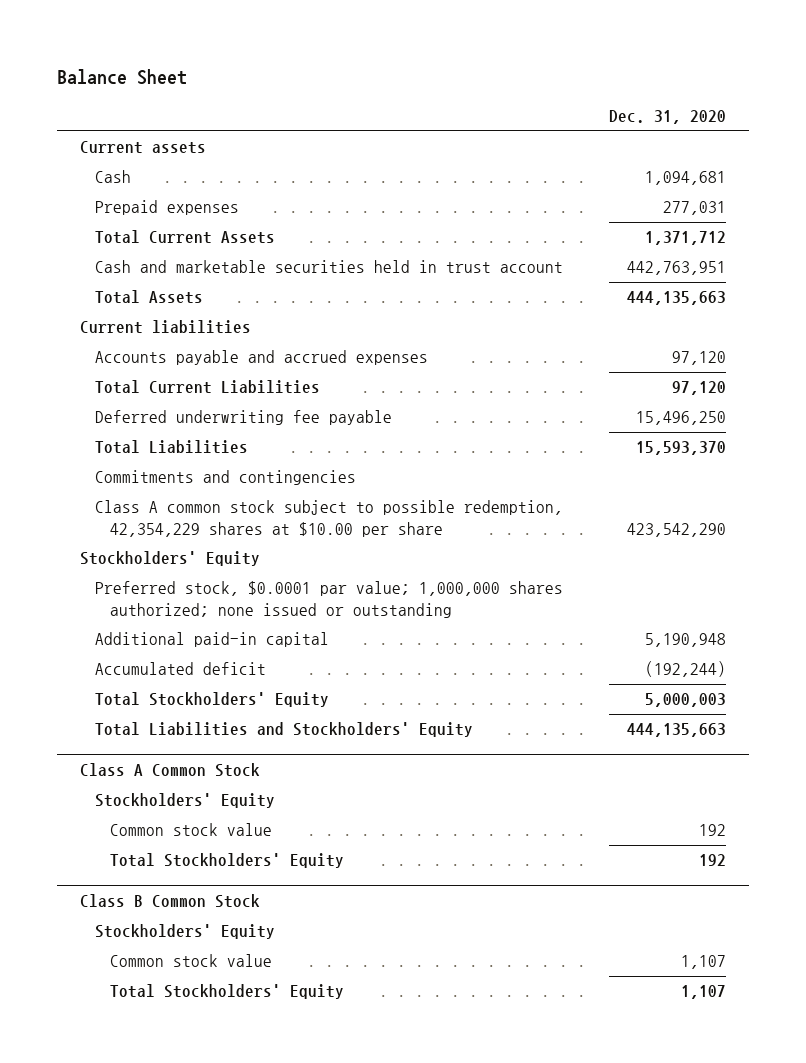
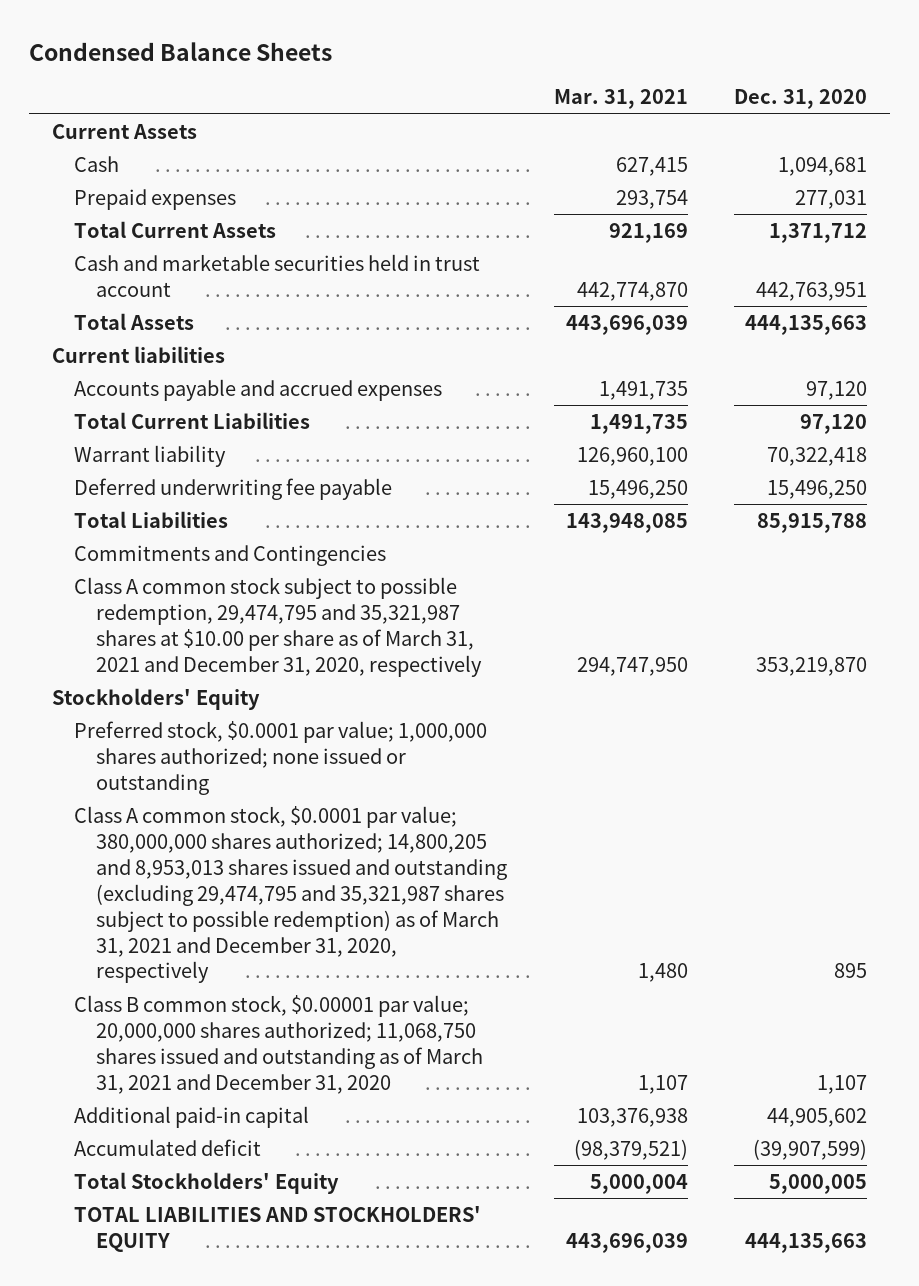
- Balance Sheet
+ Condensed Balance Sheets
- | Dec. 31, 2020
+ | Mar. 31, 2021 | Dec. 31, 2020
- Current assets
+ Current Assets
+ Warrant liability | 126,960,100 | 70,322,418
- Total Liabilities | 15,593,370
- Commitments and contingencies
- Class A common stock subject to possible redemption, 42,354,229 shares at $10.00 per share | 423,542,290
+ Total Liabilities | 143,948,085 | 85,915,788
+ Commitments and Contingencies
+ Class A common stock subject to possible redemption, 29,474,795 and 35,321,987 shares at $10.00 per share as of March 31, 2021 and December 31, 2020, respectively | 294,747,950 | 353,219,870
- Additional paid-in capital | 5,190,948
- Accumulated deficit | (192,244)
- Total Stockholders' Equity | 5,000,003
- Total Liabilities and Stockholders' Equity | 444,135,663
- Class A Common Stock
- Stockholders' Equity
- Common stock value | 192
- Total Stockholders' Equity | 192
- Class B Common Stock
- Stockholders' Equity
- Common stock value | 1,107
- Total Stockholders' Equity | 1,107
+ Class A common stock, $0.0001 par value; 380,000,000 shares authorized; 14,800,205 and 8,953,013 shares issued and outstanding (excluding 29,474,795 and 35,321,987 shares subject to possible redemption) as of March 31, 2021 and December 31, 2020, respectively | 1,480 | 895
+ Class B common stock, $0.00001 par value; 20,000,000 shares authorized; 11,068,750 shares issued and outstanding as of March 31, 2021 and December 31, 2020 | 1,107 | 1,107
+ Additional paid-in capital | 103,376,938 | 44,905,602
+ Accumulated deficit | (98,379,521) | (39,907,599)
+ Total Stockholders' Equity | 5,000,004 | 5,000,005
+ TOTAL LIABILITIES AND STOCKHOLDERS' EQUITY | 443,696,039 | 444,135,663

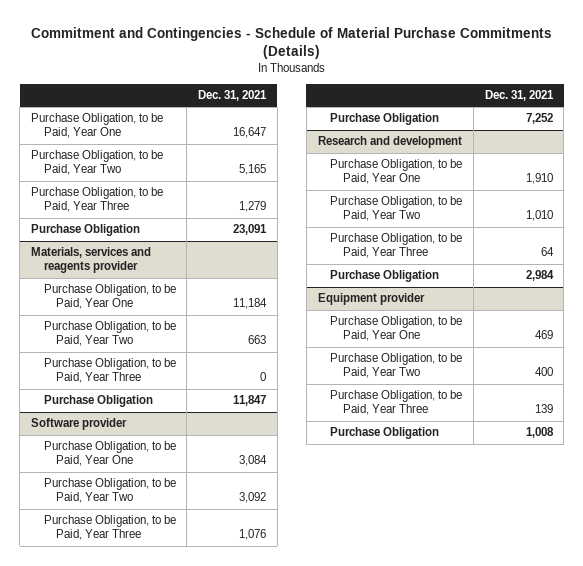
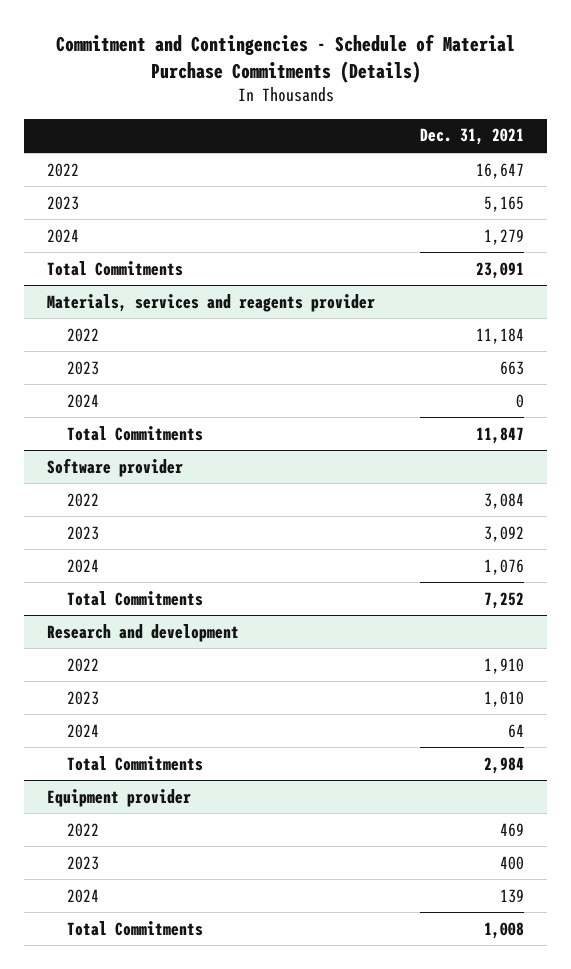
- Purchase Obligation, to be Paid, Year One | 16,647
- Purchase Obligation, to be Paid, Year Two | 5,165
- Purchase Obligation, to be Paid, Year Three | 1,279
- Purchase Obligation | 23,091
+ 2022 | 16,647
+ 2023 | 5,165
+ 2024 | 1,279
+ Total Commitments | 23,091
@ Materials, services and reagents provider
- Purchase Obligation, to be Paid, Year One | 11,184
- Purchase Obligation, to be Paid, Year Two | 663
- Purchase Obligation, to be Paid, Year Three | 0
- Purchase Obligation | 11,847
+ 2022 | 11,184
+ 2023 | 663
+ 2024 | 0
+ Total Commitments | 11,847
@ Software provider
- Purchase Obligation, to be Paid, Year One | 3,084
- Purchase Obligation, to be Paid, Year Two | 3,092
- Purchase Obligation, to be Paid, Year Three | 1,076
- Purchase Obligation | 7,252
+ 2022 | 3,084
+ 2023 | 3,092
+ 2024 | 1,076
+ Total Commitments | 7,252
@ Research and development
- Purchase Obligation, to be Paid, Year One | 1,910
- Purchase Obligation, to be Paid, Year Two | 1,010
- Purchase Obligation, to be Paid, Year Three | 64
- Purchase Obligation | 2,984
+ 2022 | 1,910
+ 2023 | 1,010
+ 2024 | 64
+ Total Commitments | 2,984
@ Equipment provider
- Purchase Obligation, to be Paid, Year One | 469
- Purchase Obligation, to be Paid, Year Two | 400
- Purchase Obligation, to be Paid, Year Three | 139
- Purchase Obligation | 1,008
+ 2022 | 469
+ 2023 | 400
+ 2024 | 139
+ Total Commitments | 1,008

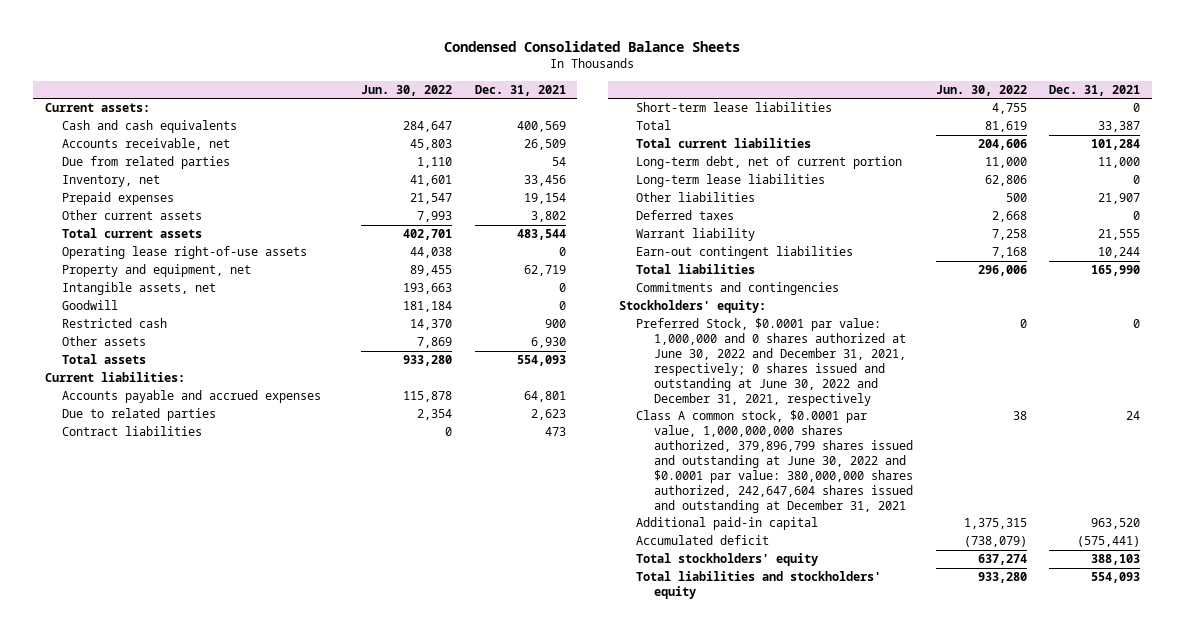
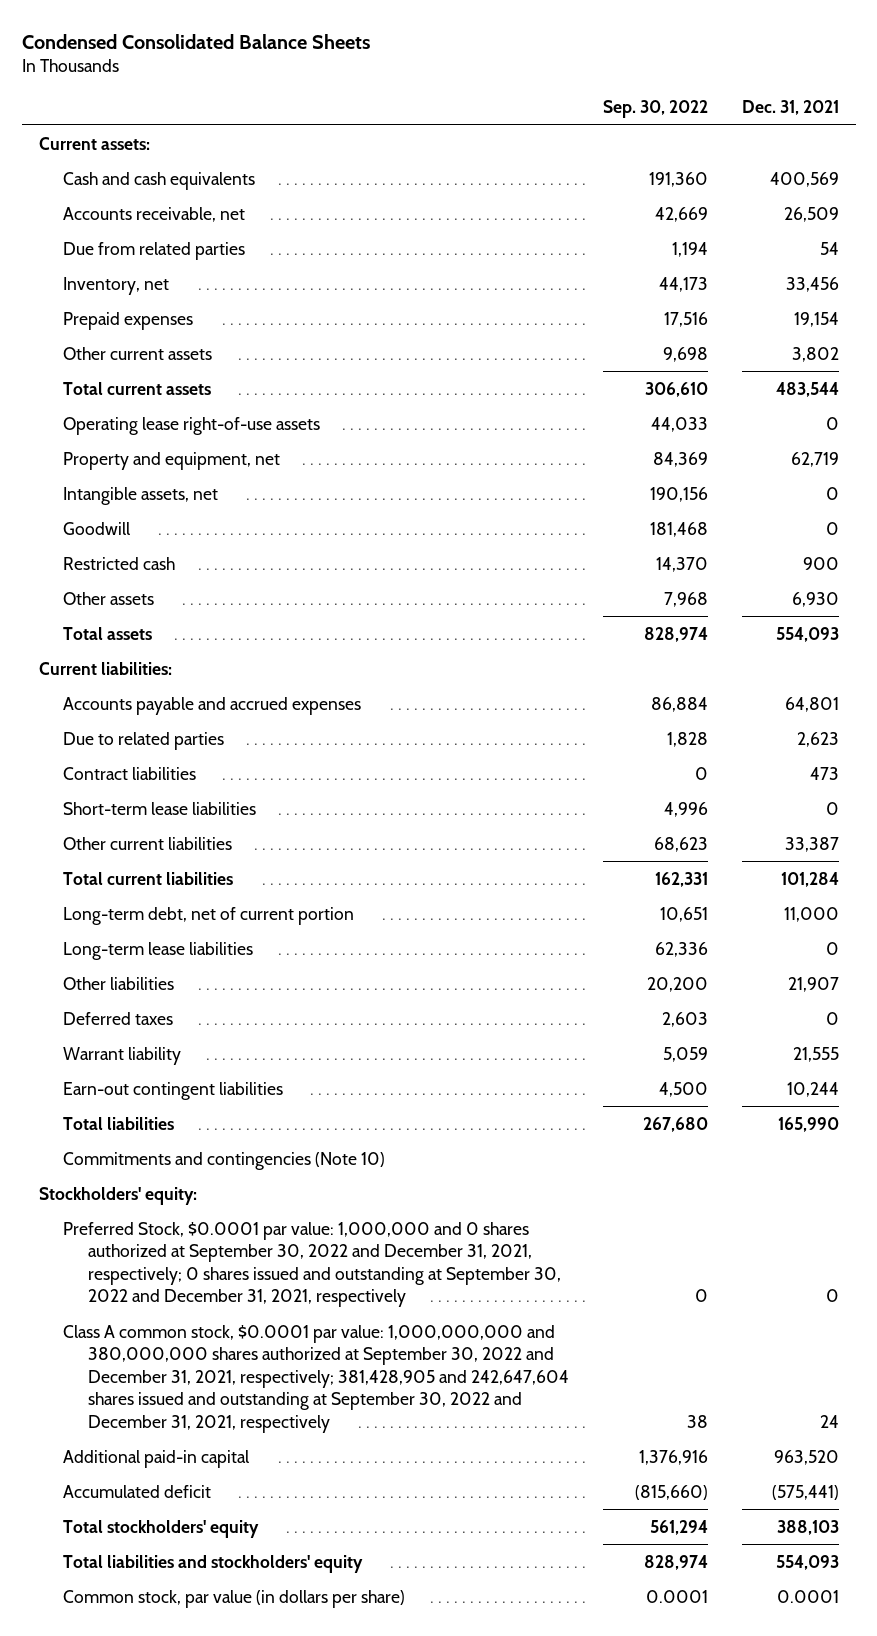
- | Jun. 30, 2022 | Dec. 31, 2021
+ | Sep. 30, 2022 | Dec. 31, 2021
- Total | 81,619 | 33,387
+ Other current liabilities | 68,623 | 33,387
- Commitments and contingencies
+ Commitments and contingencies (Note 10)
- Preferred Stock, $0.0001 par value: 1,000,000 and 0 shares authorized at June 30, 2022 and December 31, 2021, respectively; 0 shares issued and outstanding at June 30, 2022 and December 31, 2021, respectively | 0 | 0
- Class A common stock, $0.0001 par value, 1,000,000,000 shares authorized, 379,896,799 shares issued and outstanding at June 30, 2022 and $0.0001 par value: 380,000,000 shares authorized, 242,647,604 shares issued and outstanding at December 31, 2021 | 38 | 24
+ Preferred Stock, $0.0001 par value: 1,000,000 and 0 shares authorized at September 30, 2022 and December 31, 2021, respectively; 0 shares issued and outstanding at September 30, 2022 and December 31, 2021, respectively | 0 | 0
+ Class A common stock, $0.0001 par value: 1,000,000,000 and 380,000,000 shares authorized at September 30, 2022 and December 31, 2021, respectively; 381,428,905 and 242,647,604 shares issued and outstanding at September 30, 2022 and December 31, 2021, respectively | 38 | 24
+ Common stock, par value (in dollars per share) | 0.0001 | 0.0001

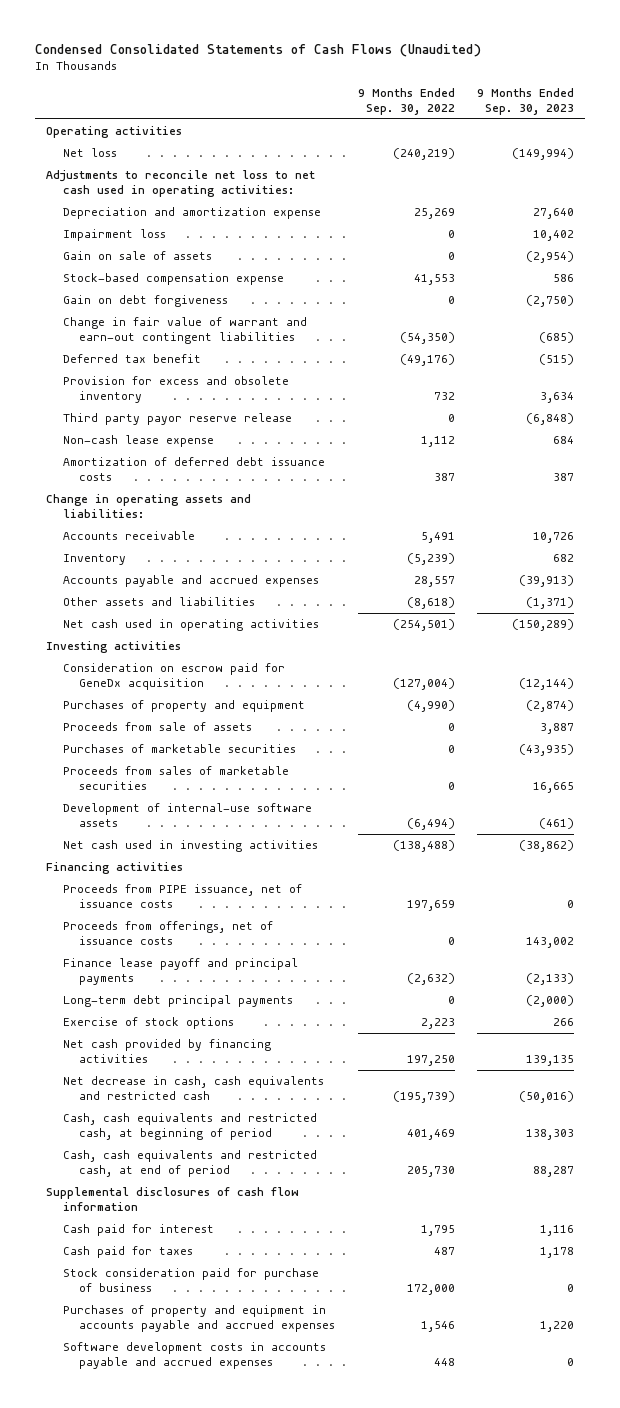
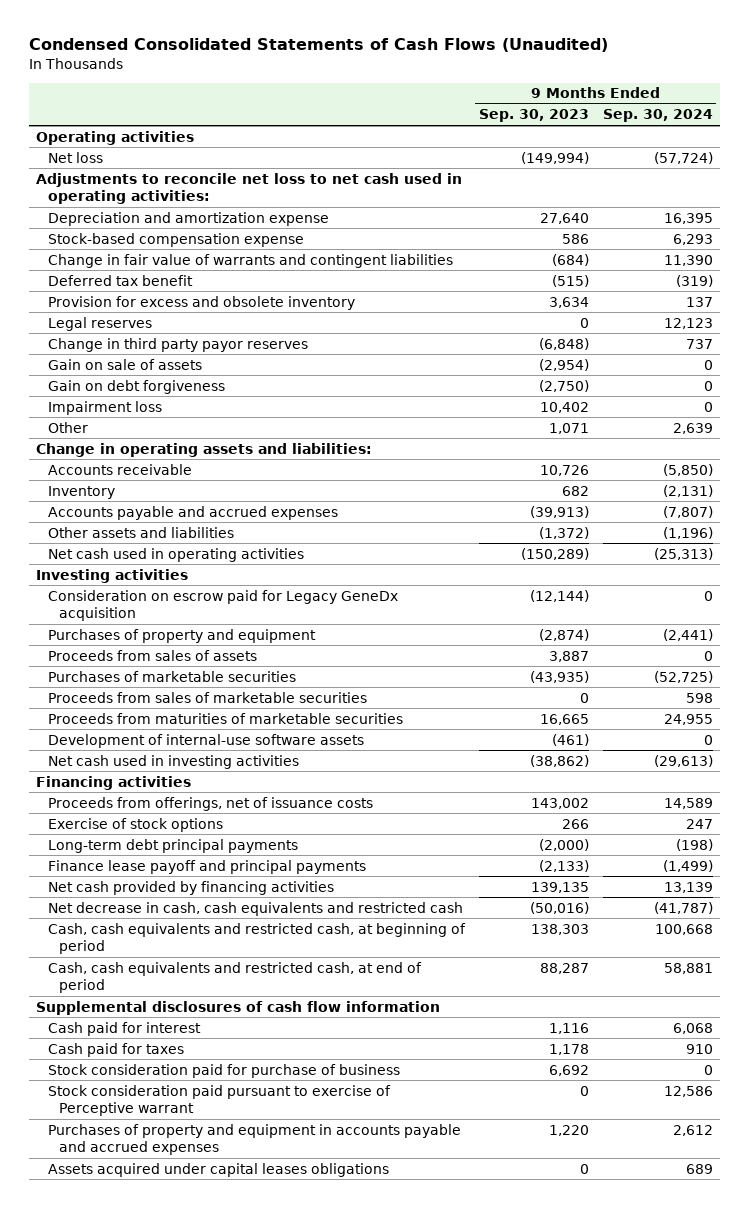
- | 9 Months Ended Sep. 30, 2022 | 9 Months Ended Sep. 30, 2023
+ | 9 Months Ended Sep. 30, 2023 | 9 Months Ended Sep. 30, 2024
- Change in fair value of warrant and earn-out contingent liabilities | (54,350) | (685)
+ Change in fair value of warrants and contingent liabilities | (684) | 11,390
- Third party payor reserve release | 0 | (6,848)
- Non-cash lease expense | 1,112 | 684
- Amortization of deferred debt issuance costs | 387 | 387
+ Legal reserves | 0 | 12,123
+ Change in third party payor reserves | (6,848) | 737
moved down: Gain on sale of assets | (2,954) | 0
moved down: Gain on debt forgiveness | (2,750) | 0
moved down: Impairment loss | 10,402 | 0
+ Other | 1,071 | 2,639
- Other assets and liabilities | (8,618) | (1,371)
+ Other assets and liabilities | (1,372) | (1,196)
- Consideration on escrow paid for GeneDx acquisition | (127,004) | (12,144)
+ Consideration on escrow paid for Legacy GeneDx acquisition | (12,144) | 0
- Proceeds from sale of assets | 0 | 3,887
+ Proceeds from sales of assets | 3,887 | 0
- Proceeds from sales of marketable securities | 0 | 16,665
+ Proceeds from sales of marketable securities | 0 | 598
+ Proceeds from maturities of marketable securities | 16,665 | 24,955
- Proceeds from PIPE issuance, net of issuance costs | 197,659 | 0
moved down: Long-term debt principal payments | (2,000) | (198)
moved down: Finance lease payoff and principal payments | (2,133) | (1,499)
- Stock consideration paid for purchase of business | 172,000 | 0
+ Stock consideration paid for purchase of business | 6,692 | 0
+ Stock consideration paid pursuant to exercise of Perceptive warrant | 0 | 12,586
- Software development costs in accounts payable and accrued expenses | 448 | 0
+ Assets acquired under capital leases obligations | 0 | 689

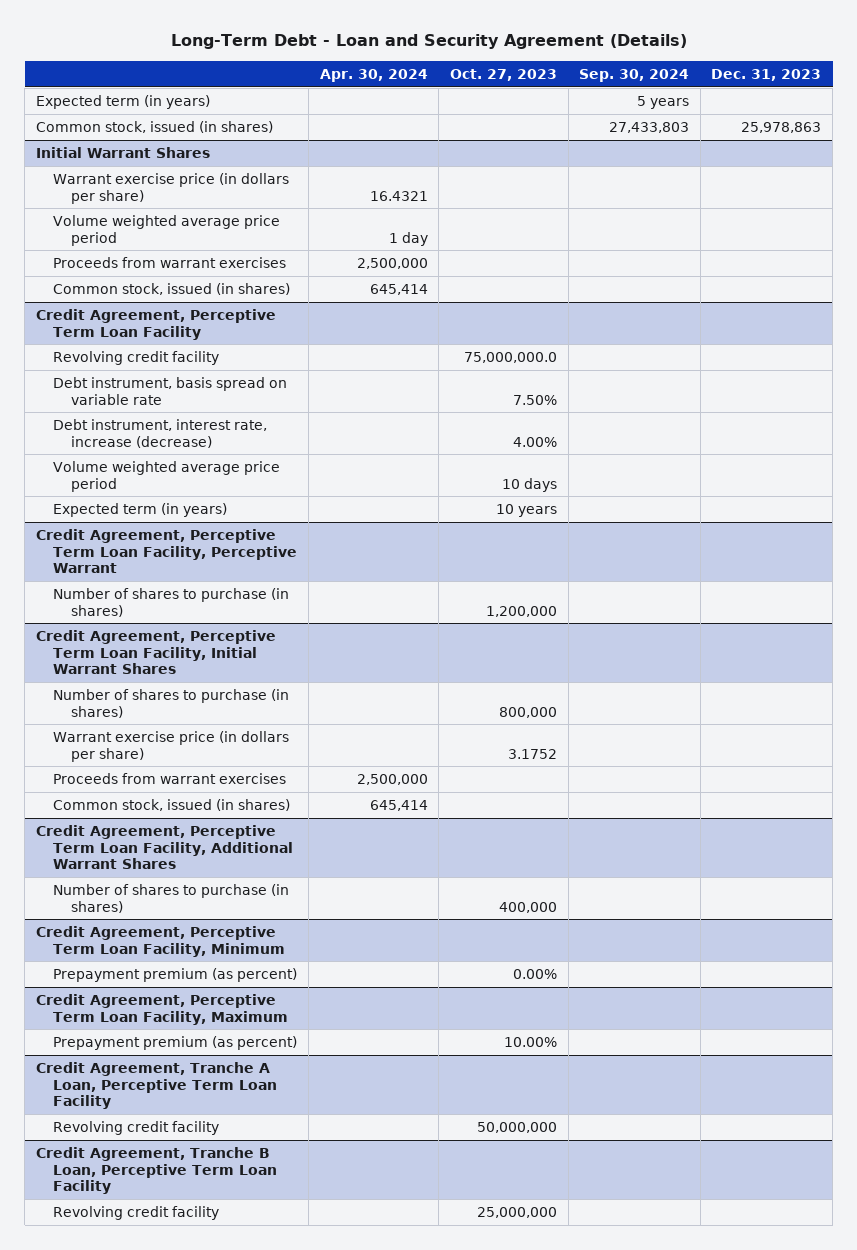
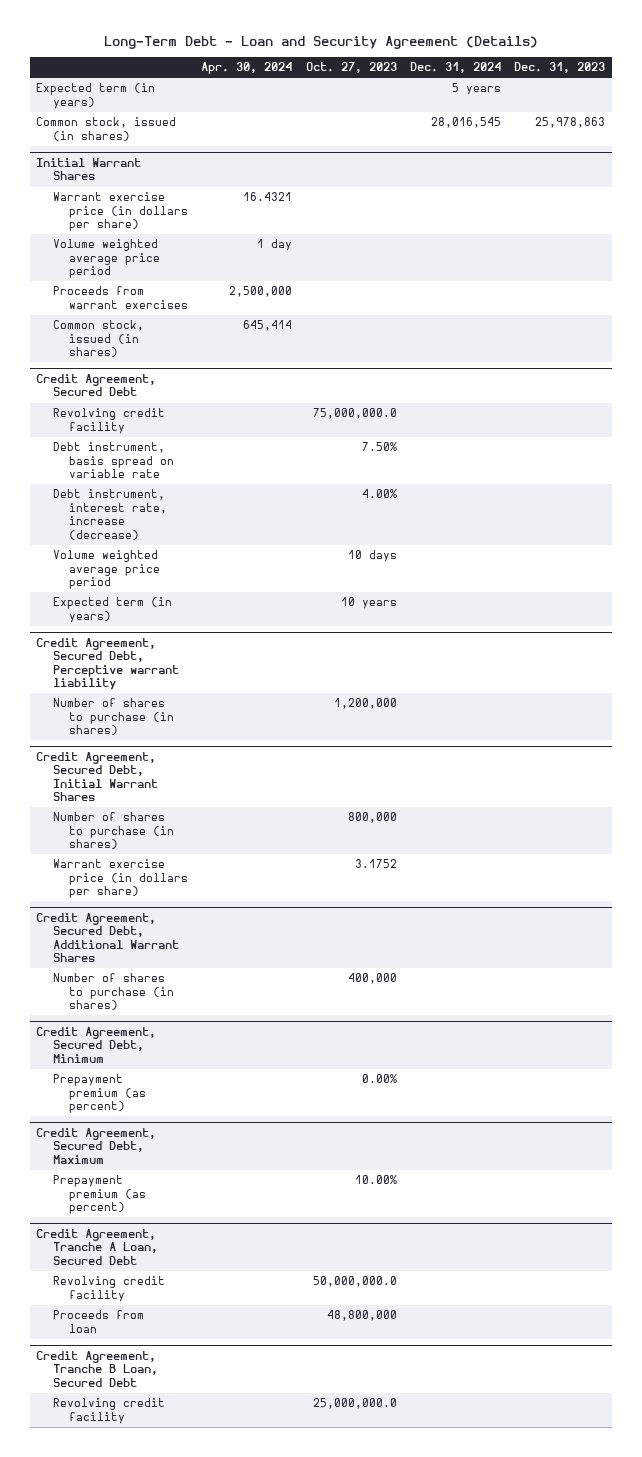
- | Apr. 30, 2024 | Oct. 27, 2023 | Sep. 30, 2024 | Dec. 31, 2023
+ | Apr. 30, 2024 | Oct. 27, 2023 | Dec. 31, 2024 | Dec. 31, 2023
- Credit Agreement, Perceptive Term Loan Facility
+ Credit Agreement, Secured Debt
- Credit Agreement, Perceptive Term Loan Facility, Perceptive Warrant
+ Credit Agreement, Secured Debt, Perceptive warrant liability
- Credit Agreement, Perceptive Term Loan Facility, Initial Warrant Shares
+ Credit Agreement, Secured Debt, Initial Warrant Shares
- Proceeds from warrant exercises | 2,500,000 | | |
- Common stock, issued (in shares) | 645,414 | | |
- Credit Agreement, Perceptive Term Loan Facility, Additional Warrant Shares
+ Credit Agreement, Secured Debt, Additional Warrant Shares
- Credit Agreement, Perceptive Term Loan Facility, Minimum
+ Credit Agreement, Secured Debt, Minimum
- Credit Agreement, Perceptive Term Loan Facility, Maximum
+ Credit Agreement, Secured Debt, Maximum
- Credit Agreement, Tranche A Loan, Perceptive Term Loan Facility
- Revolving credit facility | | 50,000,000 | |
- Credit Agreement, Tranche B Loan, Perceptive Term Loan Facility
- Revolving credit facility | | 25,000,000 | |
+ Credit Agreement, Tranche A Loan, Secured Debt
+ Revolving credit facility | | 50,000,000.0 | |
+ Proceeds from loan | | 48,800,000 | |
+ Credit Agreement, Tranche B Loan, Secured Debt
+ Revolving credit facility | | 25,000,000.0 | |

